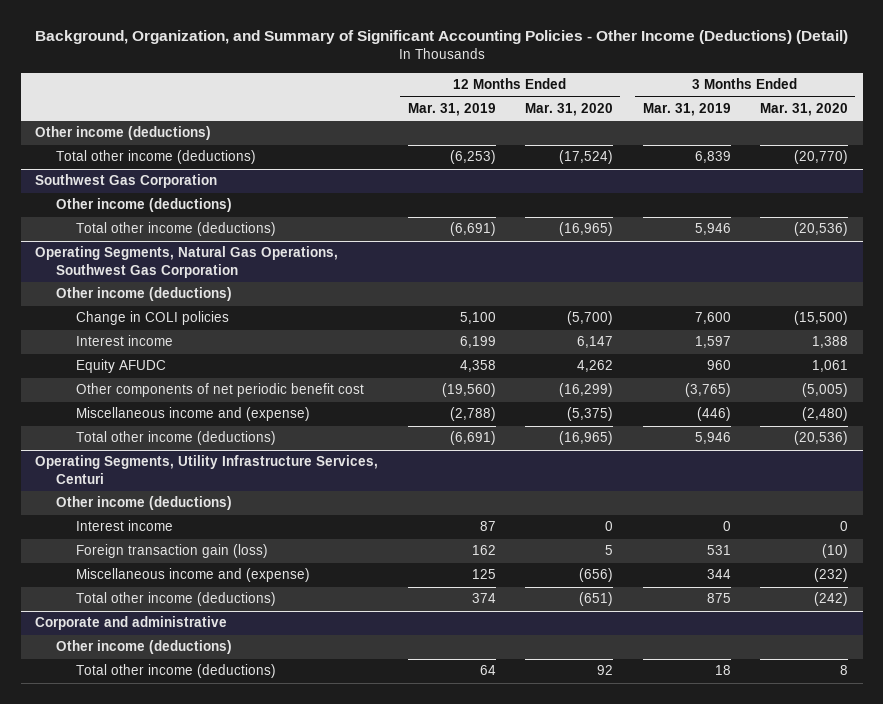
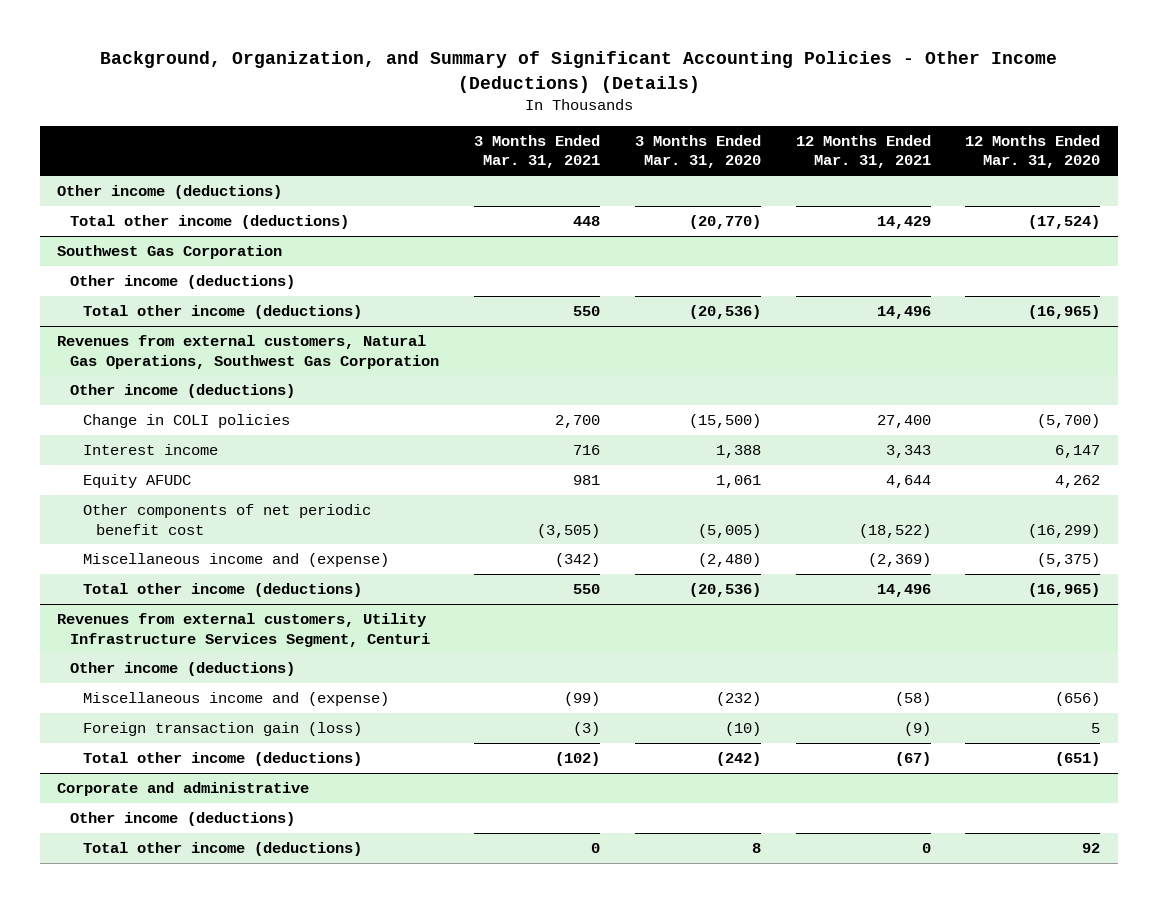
- Background, Organization, and Summary of Significant Accounting Policies - Other Income (Deductions) (Detail)
+ Background, Organization, and Summary of Significant Accounting Policies - Other Income (Deductions) (Details)
- | 12 Months Ended Mar. 31, 2019 | 12 Months Ended Mar. 31, 2020 | 3 Months Ended Mar. 31, 2019 | 3 Months Ended Mar. 31, 2020
+ | 3 Months Ended Mar. 31, 2021 | 3 Months Ended Mar. 31, 2020 | 12 Months Ended Mar. 31, 2021 | 12 Months Ended Mar. 31, 2020
- Operating Segments, Natural Gas Operations, Southwest Gas Corporation
+ Revenues from external customers, Natural Gas Operations, Southwest Gas Corporation
- Operating Segments, Utility Infrastructure Services, Centuri
+ Revenues from external customers, Utility Infrastructure Services Segment, Centuri
- Interest income | 87 | 0 | 0 | 0
- Foreign transaction gain (loss) | 162 | 5 | 531 | (10)
+ Foreign transaction gain (loss) | (3) | (10) | (9) | 5

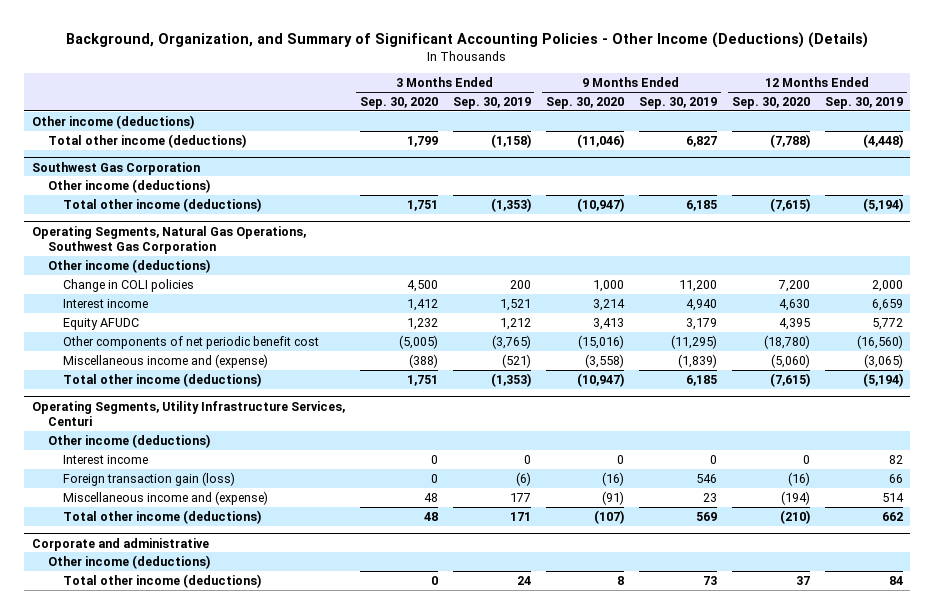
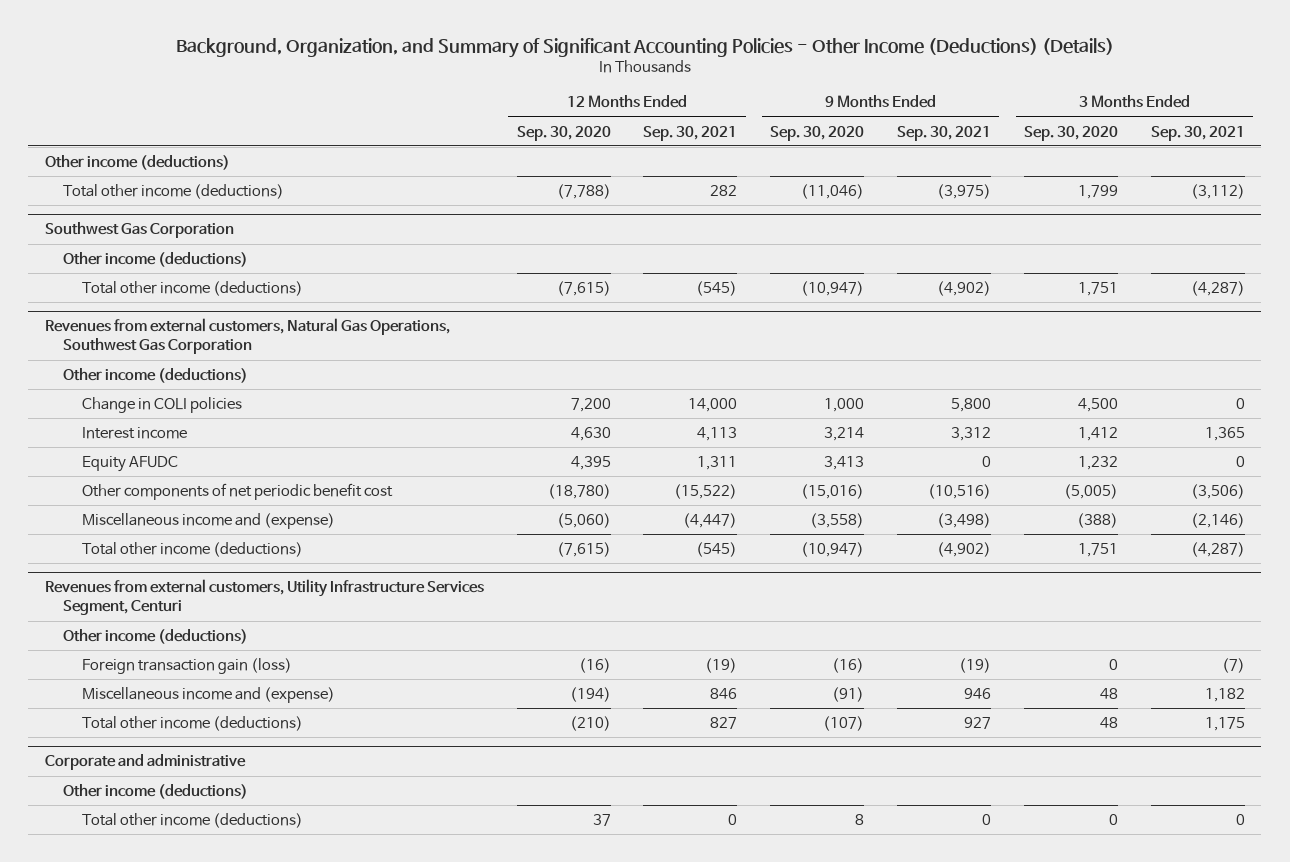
- | 3 Months Ended Sep. 30, 2020 | 3 Months Ended Sep. 30, 2019 | 9 Months Ended Sep. 30, 2020 | 9 Months Ended Sep. 30, 2019 | 12 Months Ended Sep. 30, 2020 | 12 Months Ended Sep. 30, 2019
+ | 12 Months Ended Sep. 30, 2020 | 12 Months Ended Sep. 30, 2021 | 9 Months Ended Sep. 30, 2020 | 9 Months Ended Sep. 30, 2021 | 3 Months Ended Sep. 30, 2020 | 3 Months Ended Sep. 30, 2021
- Operating Segments, Natural Gas Operations, Southwest Gas Corporation
+ Revenues from external customers, Natural Gas Operations, Southwest Gas Corporation
- Operating Segments, Utility Infrastructure Services, Centuri
+ Revenues from external customers, Utility Infrastructure Services Segment, Centuri
- Interest income | 0 | 0 | 0 | 0 | 0 | 82

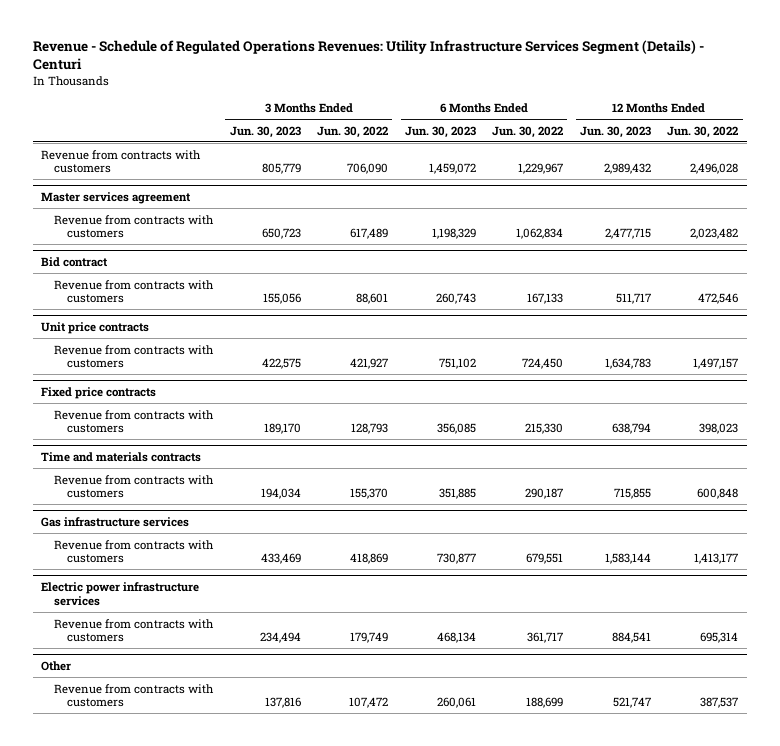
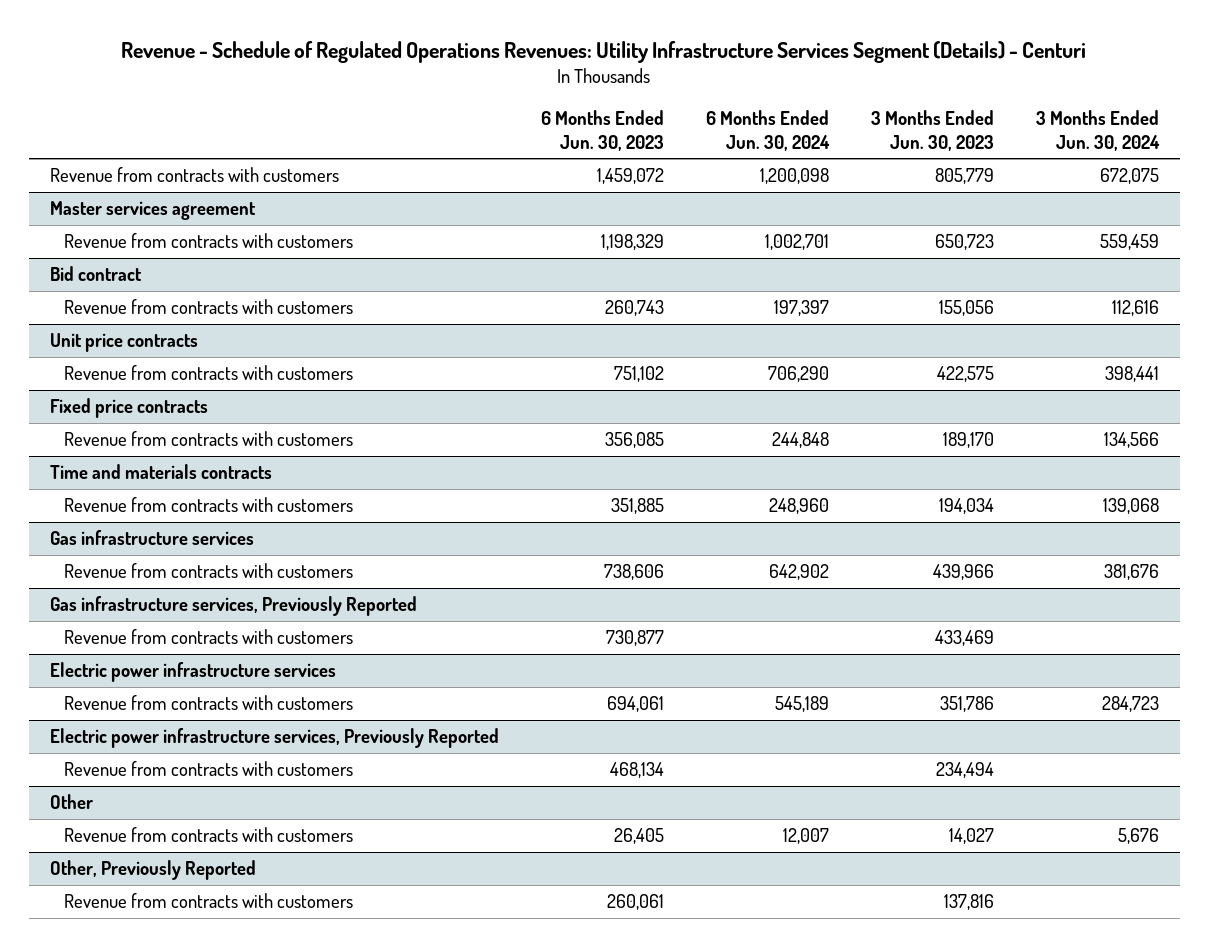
- | 3 Months Ended Jun. 30, 2023 | 3 Months Ended Jun. 30, 2022 | 6 Months Ended Jun. 30, 2023 | 6 Months Ended Jun. 30, 2022 | 12 Months Ended Jun. 30, 2023 | 12 Months Ended Jun. 30, 2022
+ | 6 Months Ended Jun. 30, 2023 | 6 Months Ended Jun. 30, 2024 | 3 Months Ended Jun. 30, 2023 | 3 Months Ended Jun. 30, 2024
@ Gas infrastructure services
+ Revenue from contracts with customers | 738,606 | 642,902 | 439,966 | 381,676
+ Gas infrastructure services, Previously Reported
@ Electric power infrastructure services
+ Revenue from contracts with customers | 694,061 | 545,189 | 351,786 | 284,723
+ Electric power infrastructure services, Previously Reported
@ Other
+ Revenue from contracts with customers | 26,405 | 12,007 | 14,027 | 5,676
+ Other, Previously Reported

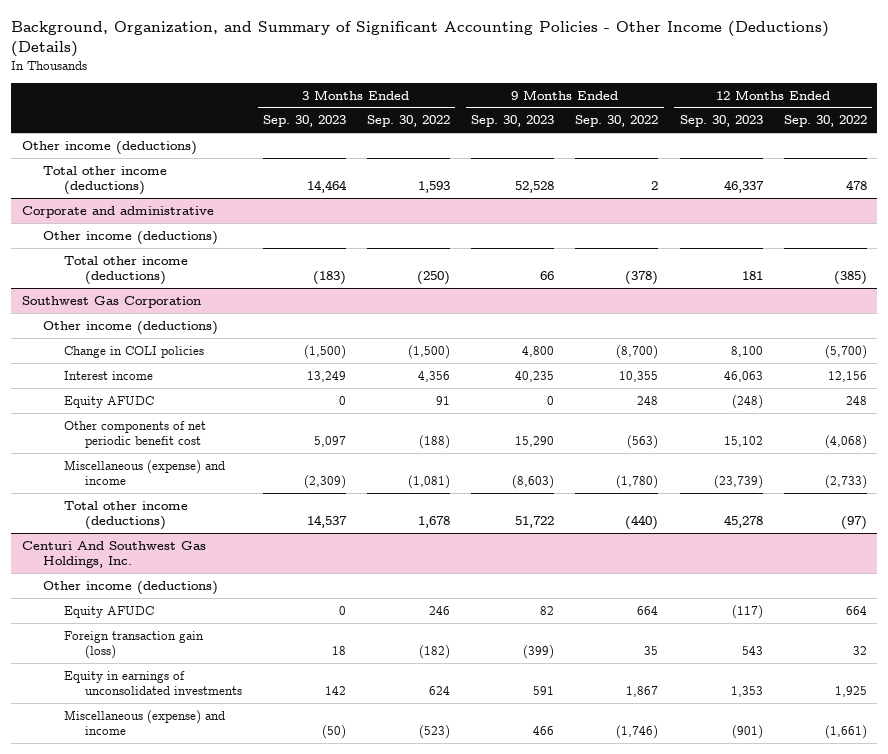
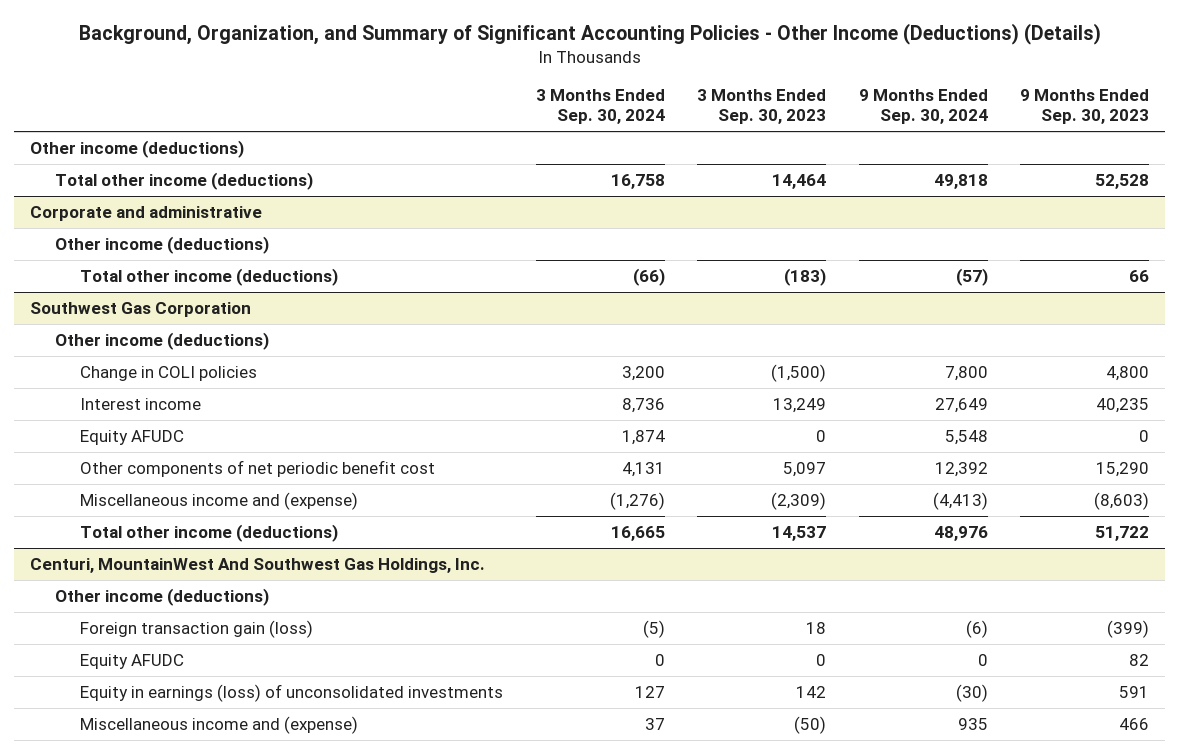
- | 3 Months Ended Sep. 30, 2023 | 3 Months Ended Sep. 30, 2022 | 9 Months Ended Sep. 30, 2023 | 9 Months Ended Sep. 30, 2022 | 12 Months Ended Sep. 30, 2023 | 12 Months Ended Sep. 30, 2022
+ | 3 Months Ended Sep. 30, 2024 | 3 Months Ended Sep. 30, 2023 | 9 Months Ended Sep. 30, 2024 | 9 Months Ended Sep. 30, 2023
@ Southwest Gas Corporation
- Miscellaneous (expense) and income | (2,309) | (1,081) | (8,603) | (1,780) | (23,739) | (2,733)
+ Miscellaneous income and (expense) | (1,276) | (2,309) | (4,413) | (8,603)
- Centuri And Southwest Gas Holdings, Inc.
+ Centuri, MountainWest And Southwest Gas Holdings, Inc.
- Equity AFUDC | 0 | 246 | 82 | 664 | (117) | 664
- Equity in earnings of unconsolidated investments | 142 | 624 | 591 | 1,867 | 1,353 | 1,925
- Miscellaneous (expense) and income | (50) | (523) | 466 | (1,746) | (901) | (1,661)
+ Equity AFUDC | 0 | 0 | 0 | 82
+ Equity in earnings (loss) of unconsolidated investments | 127 | 142 | (30) | 591
+ Miscellaneous income and (expense) | 37 | (50) | 935 | 466

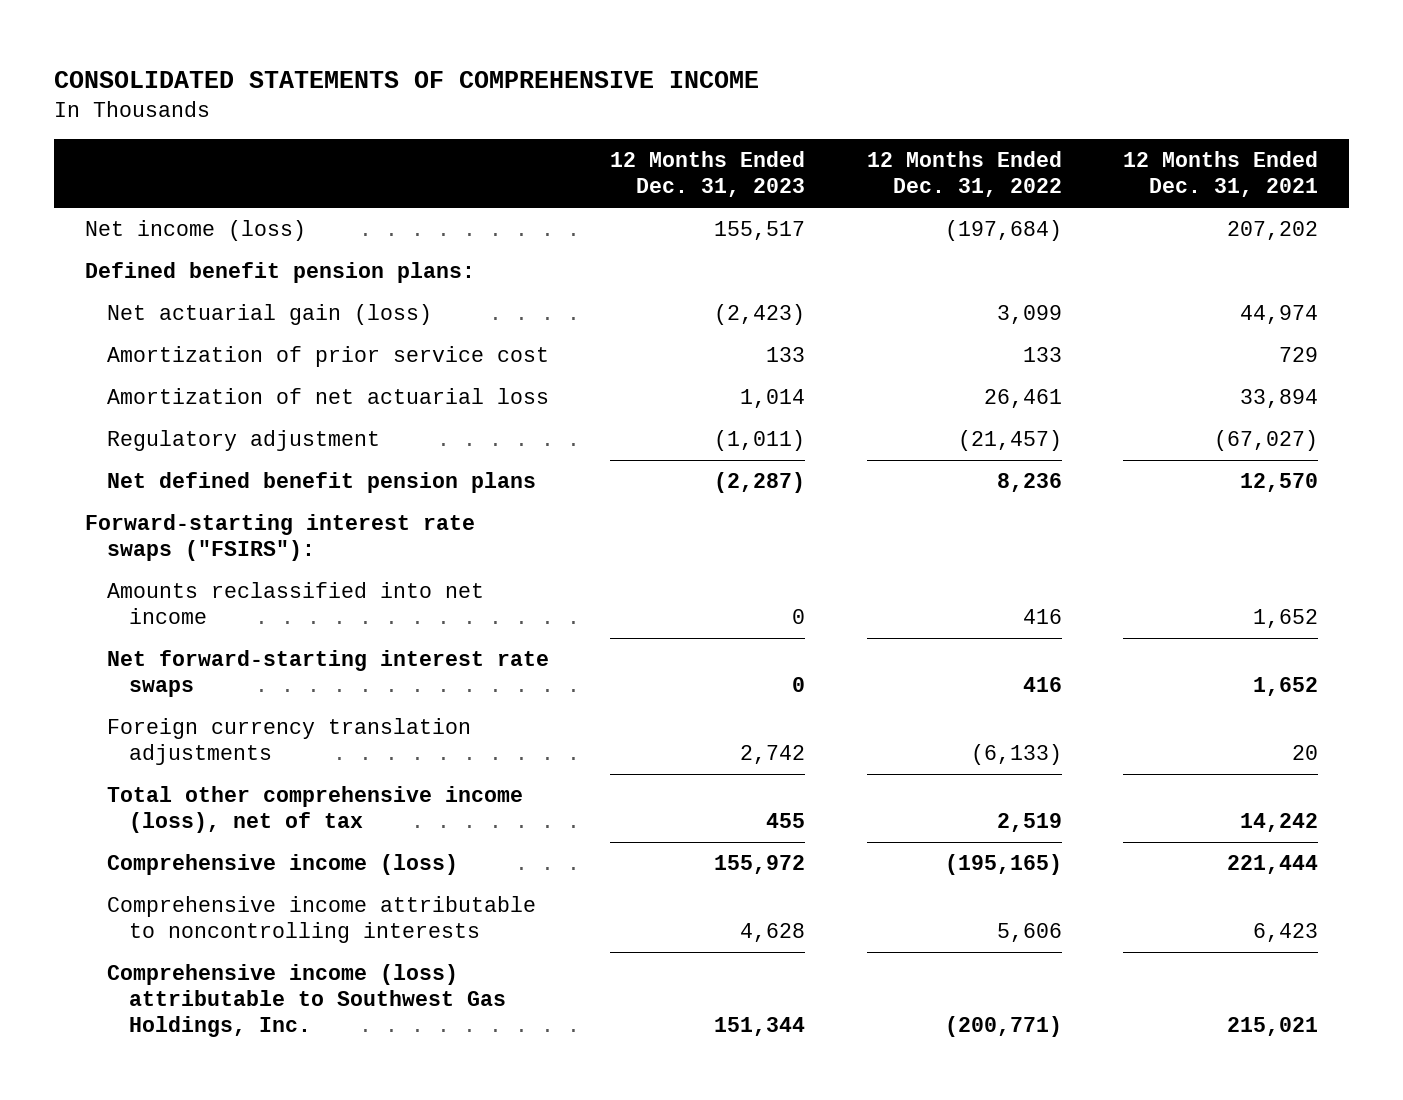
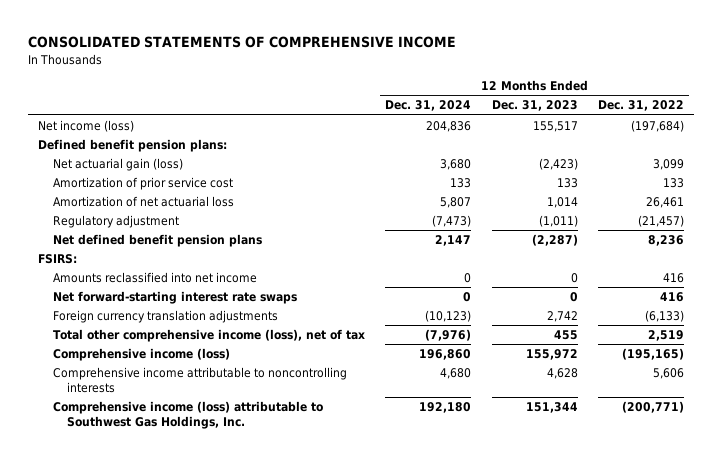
- | 12 Months Ended Dec. 31, 2023 | 12 Months Ended Dec. 31, 2022 | 12 Months Ended Dec. 31, 2021
+ | 12 Months Ended Dec. 31, 2024 | 12 Months Ended Dec. 31, 2023 | 12 Months Ended Dec. 31, 2022
- Forward-starting interest rate swaps ("FSIRS"):
+ FSIRS:

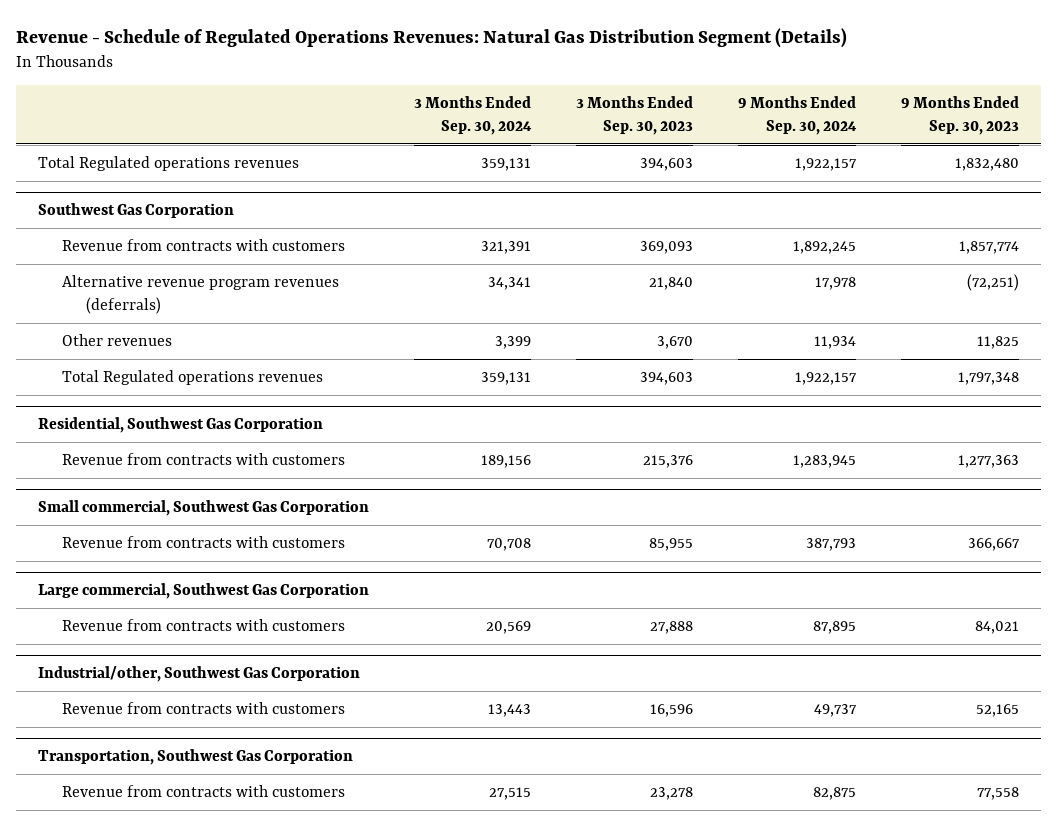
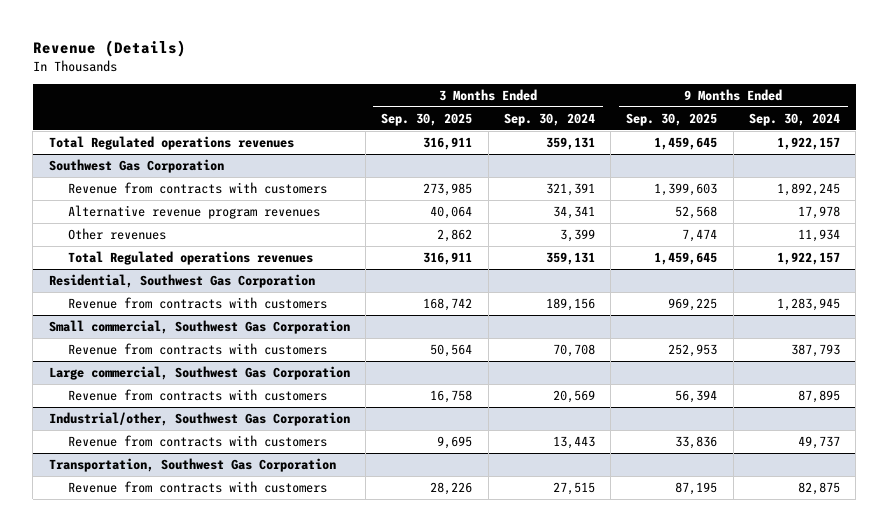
- Revenue - Schedule of Regulated Operations Revenues: Natural Gas Distribution Segment (Details)
+ Revenue (Details)
- | 3 Months Ended Sep. 30, 2024 | 3 Months Ended Sep. 30, 2023 | 9 Months Ended Sep. 30, 2024 | 9 Months Ended Sep. 30, 2023
+ | 3 Months Ended Sep. 30, 2025 | 3 Months Ended Sep. 30, 2024 | 9 Months Ended Sep. 30, 2025 | 9 Months Ended Sep. 30, 2024
@ Southwest Gas Corporation
- Alternative revenue program revenues (deferrals) | 34,341 | 21,840 | 17,978 | (72,251)
+ Alternative revenue program revenues | 40,064 | 34,341 | 52,568 | 17,978

